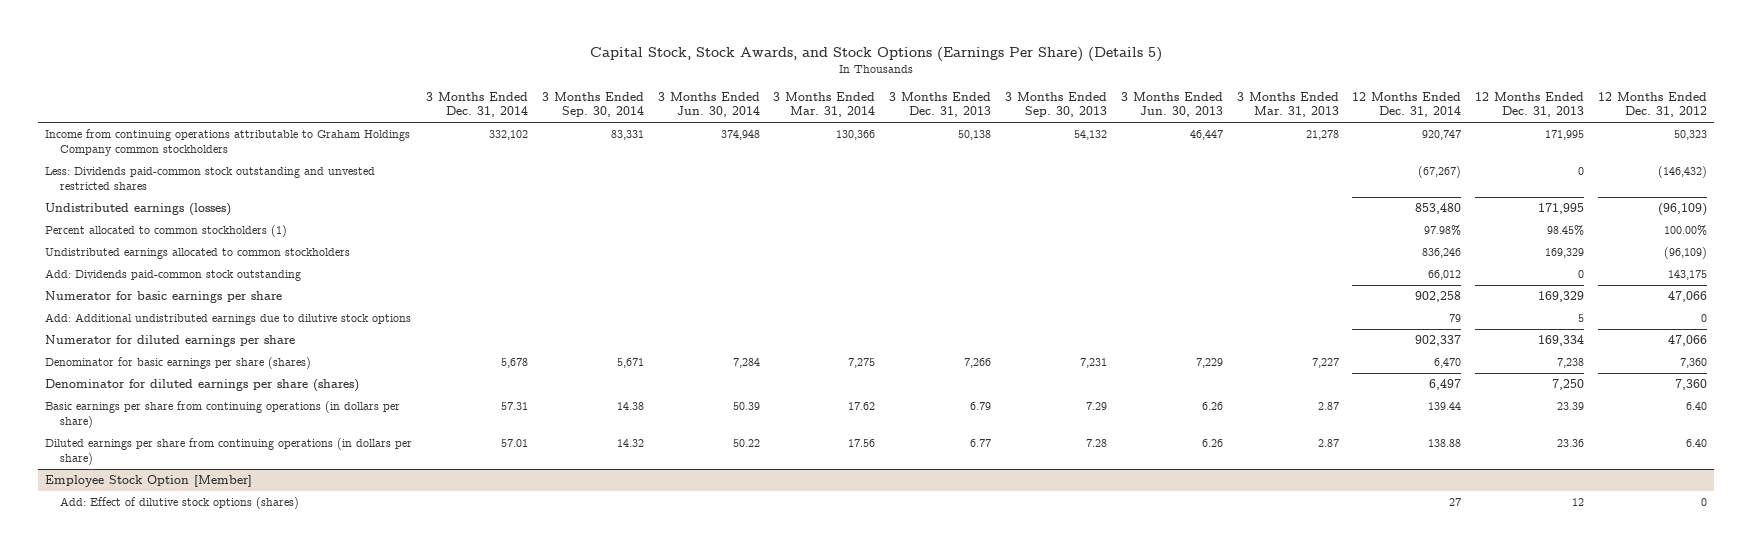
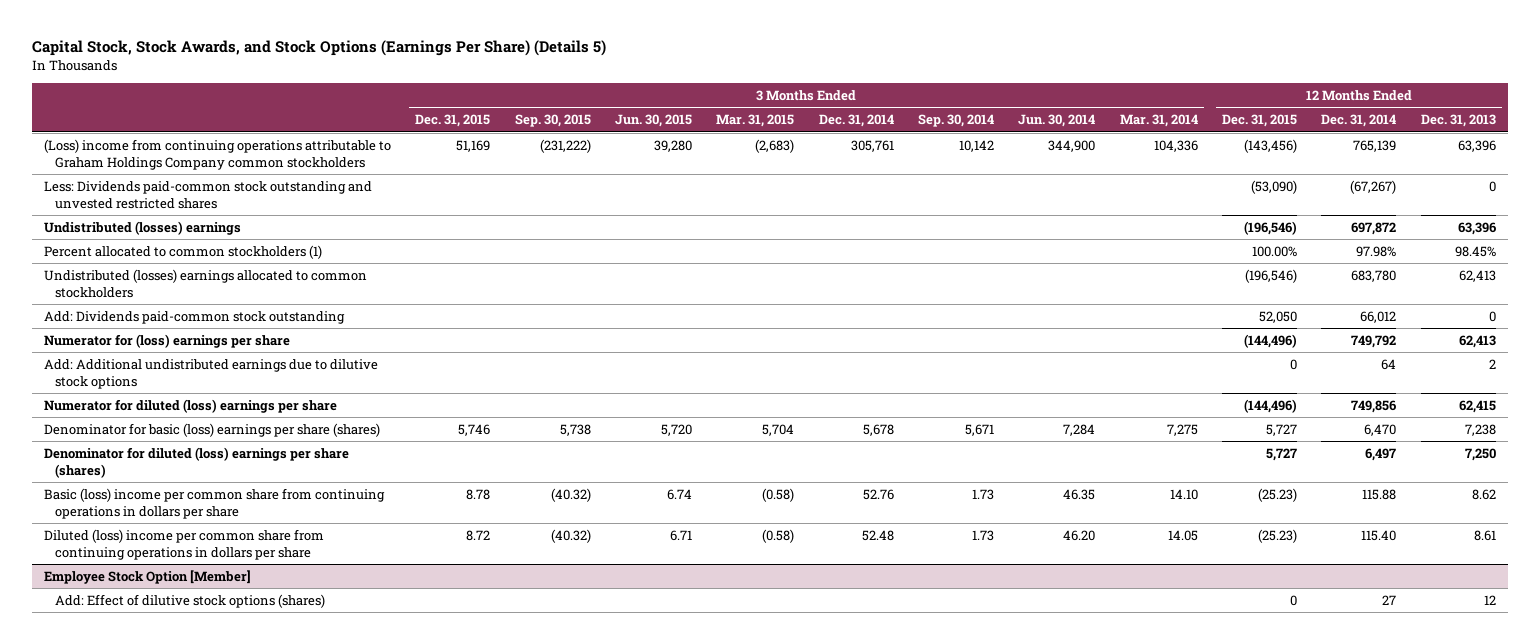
- | 3 Months Ended Dec. 31, 2014 | 3 Months Ended Sep. 30, 2014 | 3 Months Ended Jun. 30, 2014 | 3 Months Ended Mar. 31, 2014 | 3 Months Ended Dec. 31, 2013 | 3 Months Ended Sep. 30, 2013 | 3 Months Ended Jun. 30, 2013 | 3 Months Ended Mar. 31, 2013 | 12 Months Ended Dec. 31, 2014 | 12 Months Ended Dec. 31, 2013 | 12 Months Ended Dec. 31, 2012
+ | 3 Months Ended Dec. 31, 2015 | 3 Months Ended Sep. 30, 2015 | 3 Months Ended Jun. 30, 2015 | 3 Months Ended Mar. 31, 2015 | 3 Months Ended Dec. 31, 2014 | 3 Months Ended Sep. 30, 2014 | 3 Months Ended Jun. 30, 2014 | 3 Months Ended Mar. 31, 2014 | 12 Months Ended Dec. 31, 2015 | 12 Months Ended Dec. 31, 2014 | 12 Months Ended Dec. 31, 2013
- Income from continuing operations attributable to Graham Holdings Company common stockholders | 332,102 | 83,331 | 374,948 | 130,366 | 50,138 | 54,132 | 46,447 | 21,278 | 920,747 | 171,995 | 50,323
+ (Loss) income from continuing operations attributable to Graham Holdings Company common stockholders | 51,169 | (231,222) | 39,280 | (2,683) | 305,761 | 10,142 | 344,900 | 104,336 | (143,456) | 765,139 | 63,396
- Undistributed earnings (losses) | | | | | | | | | 853,480 | 171,995 | (96,109)
+ Undistributed (losses) earnings | | | | | | | | | (196,546) | 697,872 | 63,396
- Undistributed earnings allocated to common stockholders | | | | | | | | | 836,246 | 169,329 | (96,109)
+ Undistributed (losses) earnings allocated to common stockholders | | | | | | | | | (196,546) | 683,780 | 62,413
- Numerator for basic earnings per share | | | | | | | | | 902,258 | 169,329 | 47,066
- Add: Additional undistributed earnings due to dilutive stock options | | | | | | | | | 79 | 5 | 0
- Numerator for diluted earnings per share | | | | | | | | | 902,337 | 169,334 | 47,066
- Denominator for basic earnings per share (shares) | 5,678 | 5,671 | 7,284 | 7,275 | 7,266 | 7,231 | 7,229 | 7,227 | 6,470 | 7,238 | 7,360
- Denominator for diluted earnings per share (shares) | | | | | | | | | 6,497 | 7,250 | 7,360
- Basic earnings per share from continuing operations (in dollars per share) | 57.31 | 14.38 | 50.39 | 17.62 | 6.79 | 7.29 | 6.26 | 2.87 | 139.44 | 23.39 | 6.40
- Diluted earnings per share from continuing operations (in dollars per share) | 57.01 | 14.32 | 50.22 | 17.56 | 6.77 | 7.28 | 6.26 | 2.87 | 138.88 | 23.36 | 6.40
+ Numerator for (loss) earnings per share | | | | | | | | | (144,496) | 749,792 | 62,413
+ Add: Additional undistributed earnings due to dilutive stock options | | | | | | | | | 0 | 64 | 2
+ Numerator for diluted (loss) earnings per share | | | | | | | | | (144,496) | 749,856 | 62,415
+ Denominator for basic (loss) earnings per share (shares) | 5,746 | 5,738 | 5,720 | 5,704 | 5,678 | 5,671 | 7,284 | 7,275 | 5,727 | 6,470 | 7,238
+ Denominator for diluted (loss) earnings per share (shares) | | | | | | | | | 5,727 | 6,497 | 7,250
+ Basic (loss) income per common share from continuing operations in dollars per share | 8.78 | (40.32) | 6.74 | (0.58) | 52.76 | 1.73 | 46.35 | 14.10 | (25.23) | 115.88 | 8.62
+ Diluted (loss) income per common share from continuing operations in dollars per share | 8.72 | (40.32) | 6.71 | (0.58) | 52.48 | 1.73 | 46.20 | 14.05 | (25.23) | 115.40 | 8.61

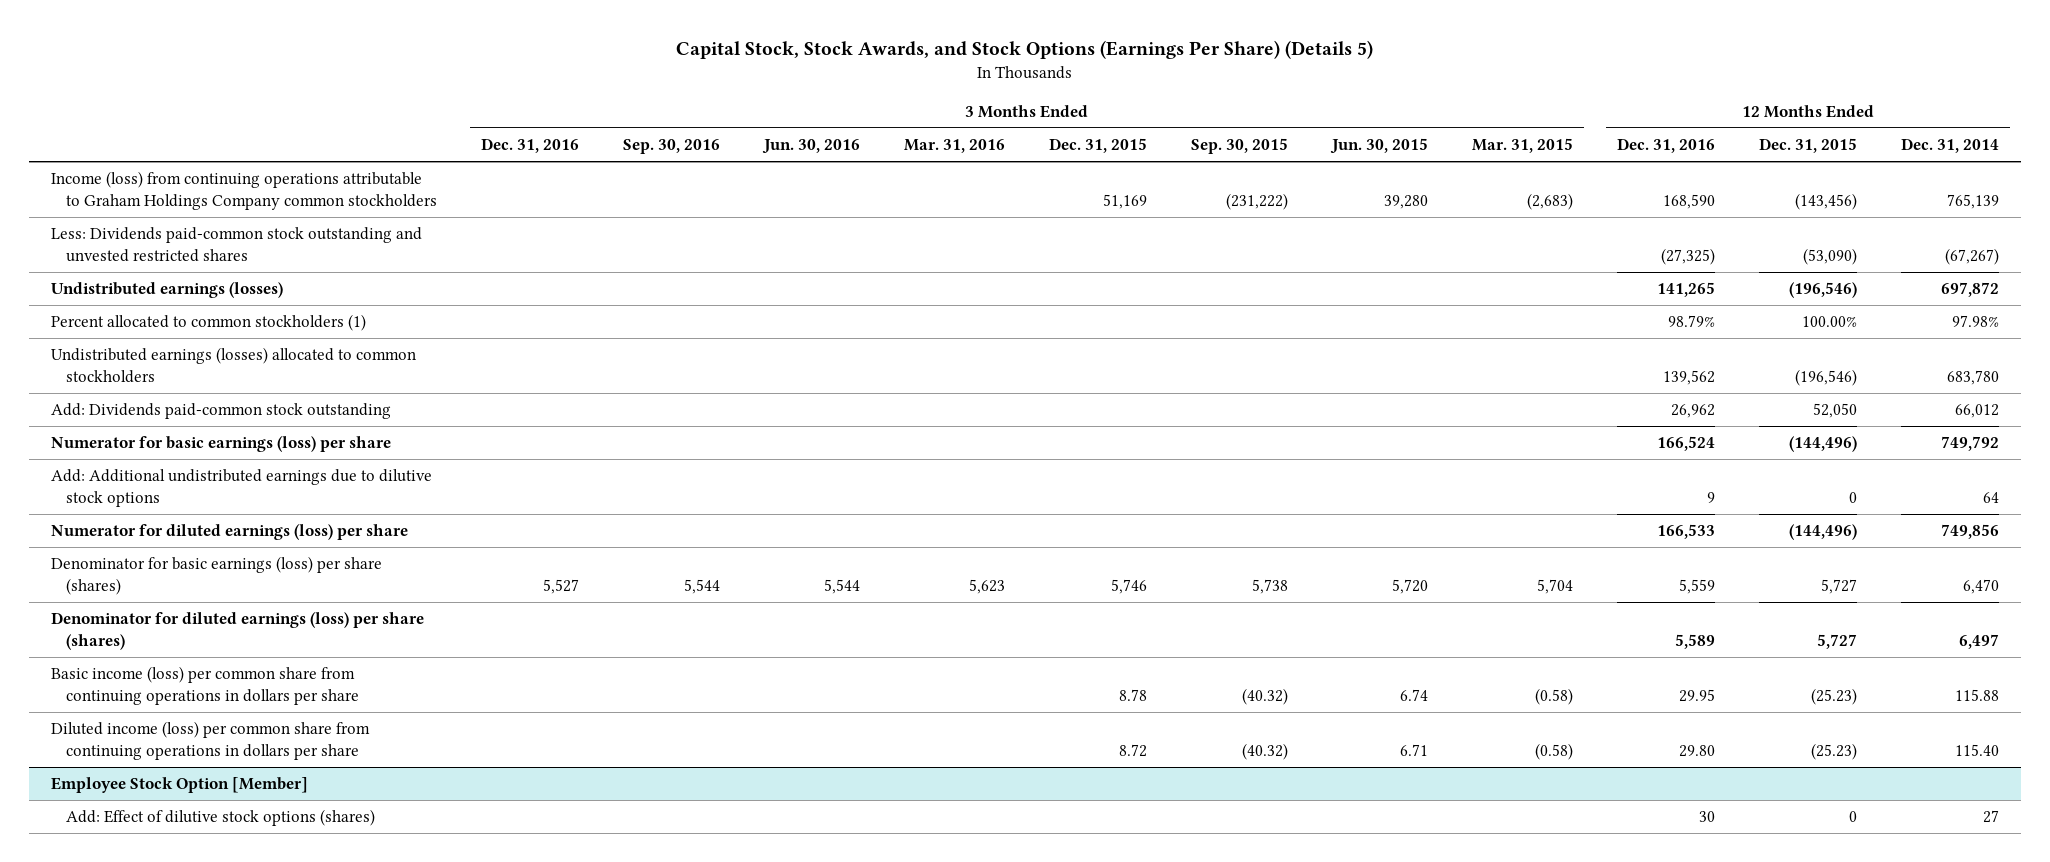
- | 3 Months Ended Dec. 31, 2015 | 3 Months Ended Sep. 30, 2015 | 3 Months Ended Jun. 30, 2015 | 3 Months Ended Mar. 31, 2015 | 3 Months Ended Dec. 31, 2014 | 3 Months Ended Sep. 30, 2014 | 3 Months Ended Jun. 30, 2014 | 3 Months Ended Mar. 31, 2014 | 12 Months Ended Dec. 31, 2015 | 12 Months Ended Dec. 31, 2014 | 12 Months Ended Dec. 31, 2013
+ | 3 Months Ended Dec. 31, 2016 | 3 Months Ended Sep. 30, 2016 | 3 Months Ended Jun. 30, 2016 | 3 Months Ended Mar. 31, 2016 | 3 Months Ended Dec. 31, 2015 | 3 Months Ended Sep. 30, 2015 | 3 Months Ended Jun. 30, 2015 | 3 Months Ended Mar. 31, 2015 | 12 Months Ended Dec. 31, 2016 | 12 Months Ended Dec. 31, 2015 | 12 Months Ended Dec. 31, 2014
- (Loss) income from continuing operations attributable to Graham Holdings Company common stockholders | 51,169 | (231,222) | 39,280 | (2,683) | 305,761 | 10,142 | 344,900 | 104,336 | (143,456) | 765,139 | 63,396
+ Income (loss) from continuing operations attributable to Graham Holdings Company common stockholders | | | | | 51,169 | (231,222) | 39,280 | (2,683) | 168,590 | (143,456) | 765,139
- Undistributed (losses) earnings | | | | | | | | | (196,546) | 697,872 | 63,396
+ Undistributed earnings (losses) | | | | | | | | | 141,265 | (196,546) | 697,872
- Undistributed (losses) earnings allocated to common stockholders | | | | | | | | | (196,546) | 683,780 | 62,413
+ Undistributed earnings (losses) allocated to common stockholders | | | | | | | | | 139,562 | (196,546) | 683,780
- Numerator for (loss) earnings per share | | | | | | | | | (144,496) | 749,792 | 62,413
+ Numerator for basic earnings (loss) per share | | | | | | | | | 166,524 | (144,496) | 749,792
- Numerator for diluted (loss) earnings per share | | | | | | | | | (144,496) | 749,856 | 62,415
- Denominator for basic (loss) earnings per share (shares) | 5,746 | 5,738 | 5,720 | 5,704 | 5,678 | 5,671 | 7,284 | 7,275 | 5,727 | 6,470 | 7,238
- Denominator for diluted (loss) earnings per share (shares) | | | | | | | | | 5,727 | 6,497 | 7,250
- Basic (loss) income per common share from continuing operations in dollars per share | 8.78 | (40.32) | 6.74 | (0.58) | 52.76 | 1.73 | 46.35 | 14.10 | (25.23) | 115.88 | 8.62
- Diluted (loss) income per common share from continuing operations in dollars per share | 8.72 | (40.32) | 6.71 | (0.58) | 52.48 | 1.73 | 46.20 | 14.05 | (25.23) | 115.40 | 8.61
+ Numerator for diluted earnings (loss) per share | | | | | | | | | 166,533 | (144,496) | 749,856
+ Denominator for basic earnings (loss) per share (shares) | 5,527 | 5,544 | 5,544 | 5,623 | 5,746 | 5,738 | 5,720 | 5,704 | 5,559 | 5,727 | 6,470
+ Denominator for diluted earnings (loss) per share (shares) | | | | | | | | | 5,589 | 5,727 | 6,497
+ Basic income (loss) per common share from continuing operations in dollars per share | | | | | 8.78 | (40.32) | 6.74 | (0.58) | 29.95 | (25.23) | 115.88
+ Diluted income (loss) per common share from continuing operations in dollars per share | | | | | 8.72 | (40.32) | 6.71 | (0.58) | 29.80 | (25.23) | 115.40

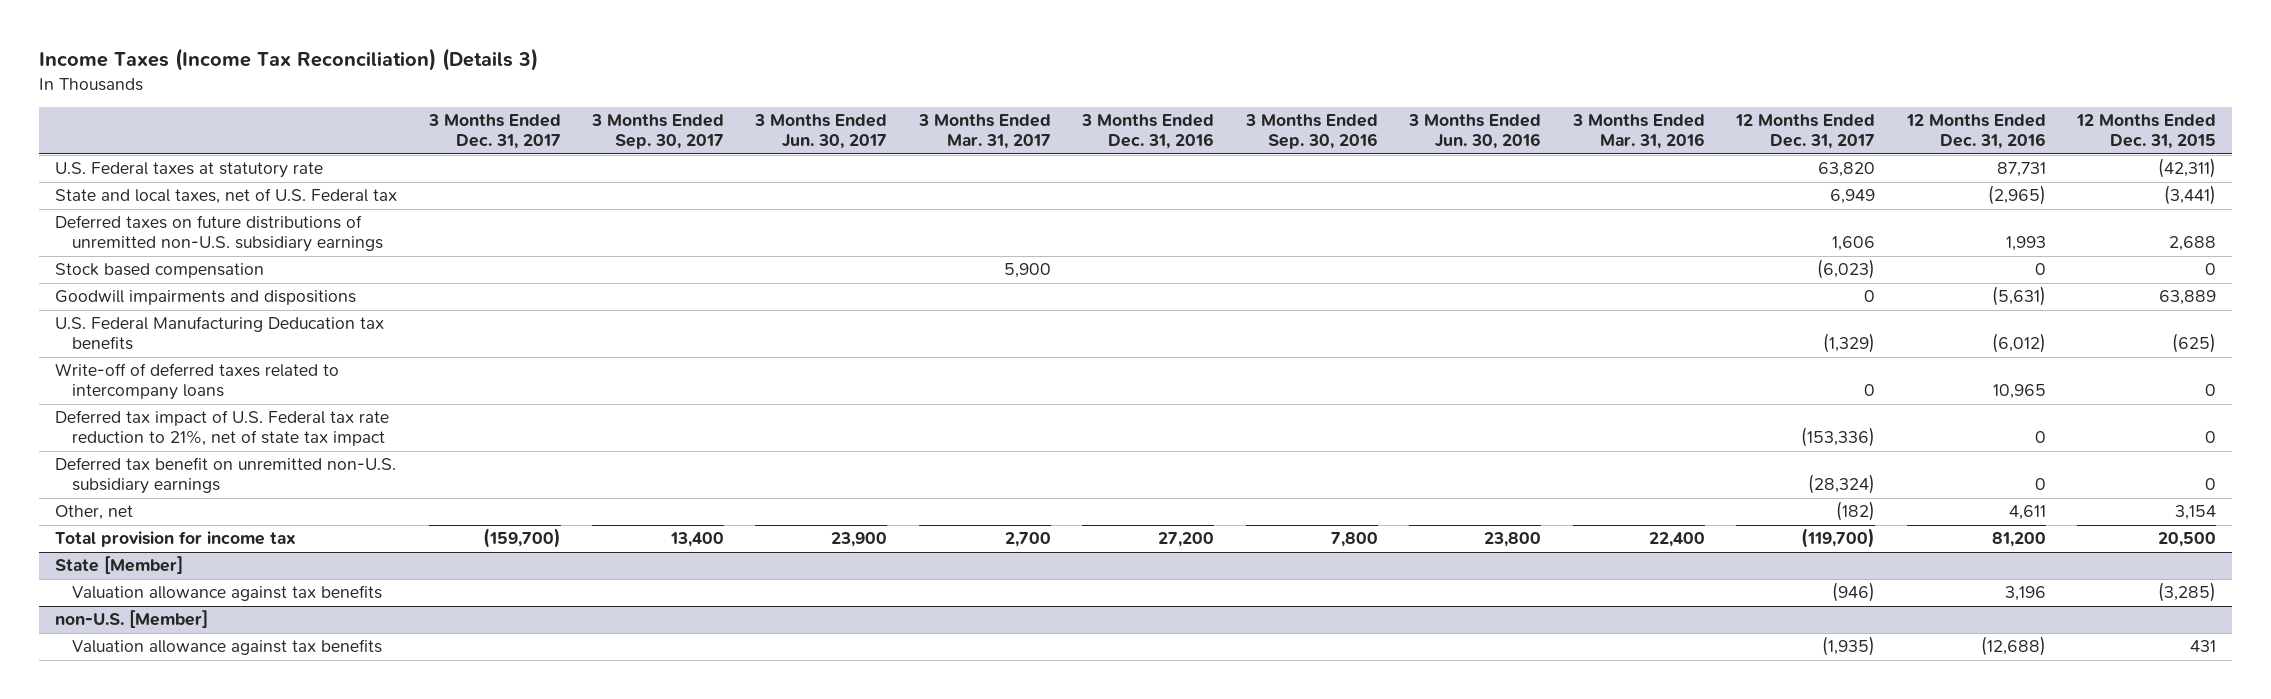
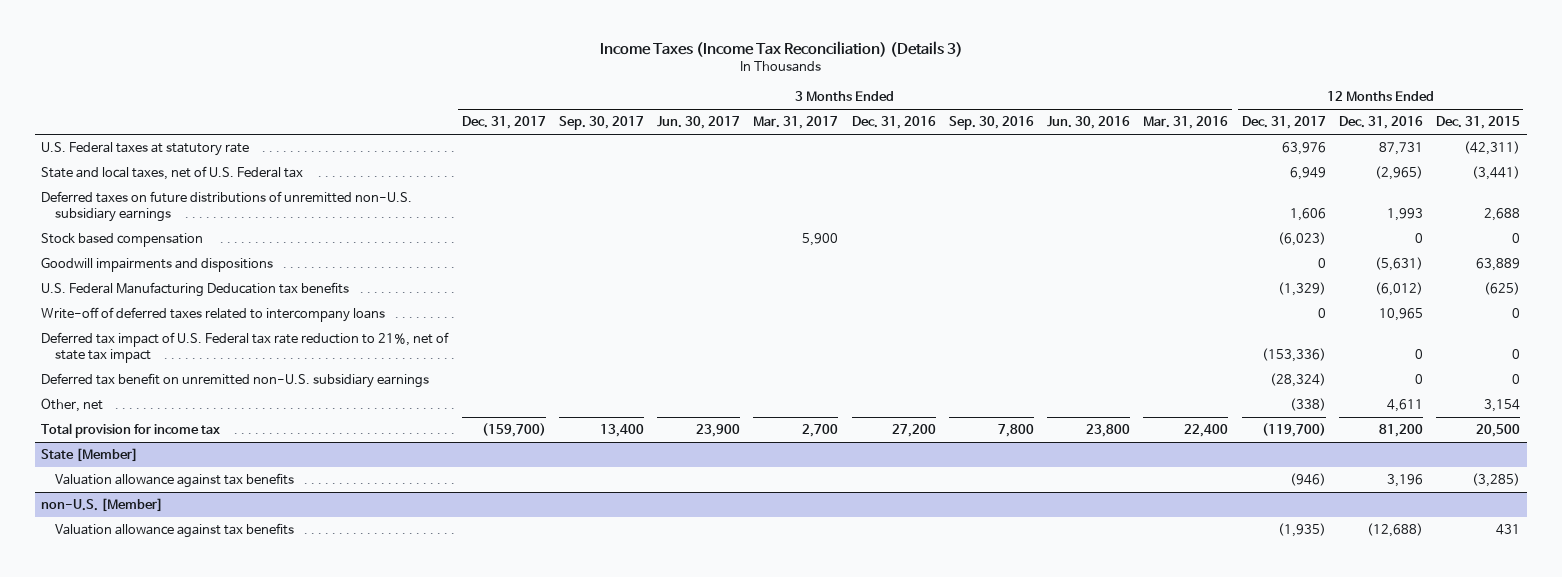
- U.S. Federal taxes at statutory rate | | | | | | | | | 63,820 | 87,731 | (42,311)
+ U.S. Federal taxes at statutory rate | | | | | | | | | 63,976 | 87,731 | (42,311)
- Other, net | | | | | | | | | (182) | 4,611 | 3,154
+ Other, net | | | | | | | | | (338) | 4,611 | 3,154

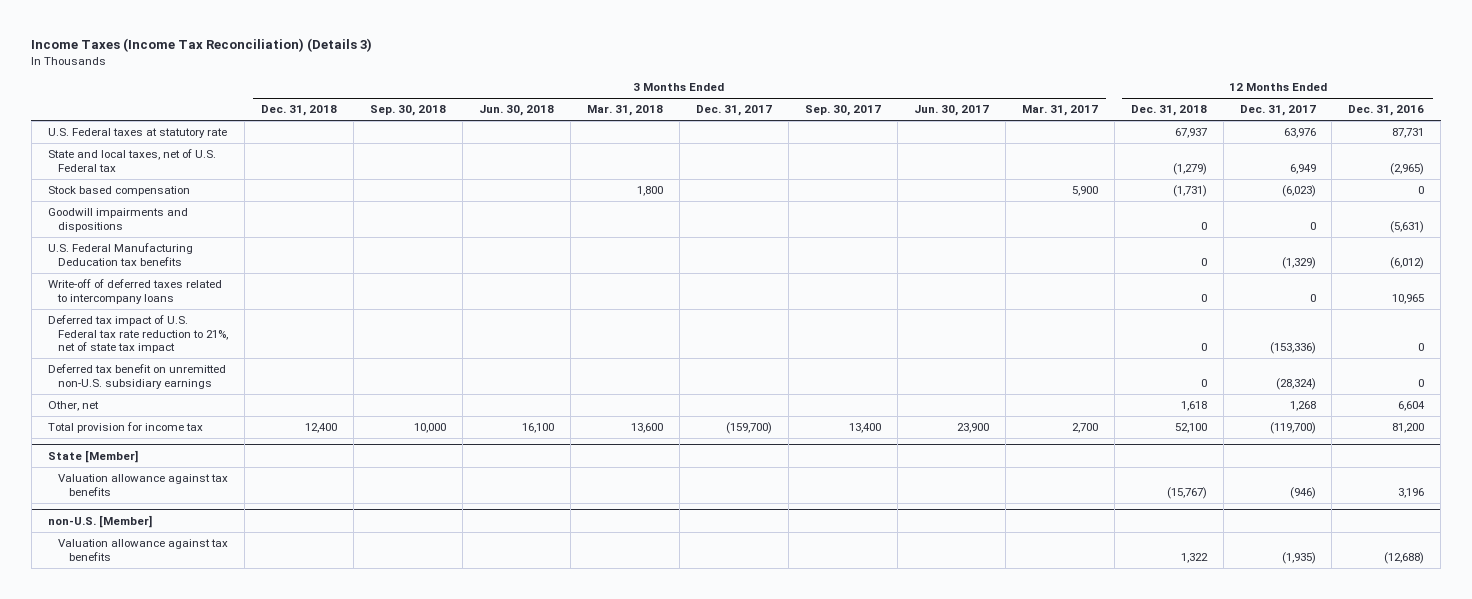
- | 3 Months Ended Dec. 31, 2017 | 3 Months Ended Sep. 30, 2017 | 3 Months Ended Jun. 30, 2017 | 3 Months Ended Mar. 31, 2017 | 3 Months Ended Dec. 31, 2016 | 3 Months Ended Sep. 30, 2016 | 3 Months Ended Jun. 30, 2016 | 3 Months Ended Mar. 31, 2016 | 12 Months Ended Dec. 31, 2017 | 12 Months Ended Dec. 31, 2016 | 12 Months Ended Dec. 31, 2015
+ | 3 Months Ended Dec. 31, 2018 | 3 Months Ended Sep. 30, 2018 | 3 Months Ended Jun. 30, 2018 | 3 Months Ended Mar. 31, 2018 | 3 Months Ended Dec. 31, 2017 | 3 Months Ended Sep. 30, 2017 | 3 Months Ended Jun. 30, 2017 | 3 Months Ended Mar. 31, 2017 | 12 Months Ended Dec. 31, 2018 | 12 Months Ended Dec. 31, 2017 | 12 Months Ended Dec. 31, 2016
- Deferred taxes on future distributions of unremitted non-U.S. subsidiary earnings | | | | | | | | | 1,606 | 1,993 | 2,688
- Other, net | | | | | | | | | (338) | 4,611 | 3,154
+ Other, net | | | | | | | | | 1,618 | 1,268 | 6,604

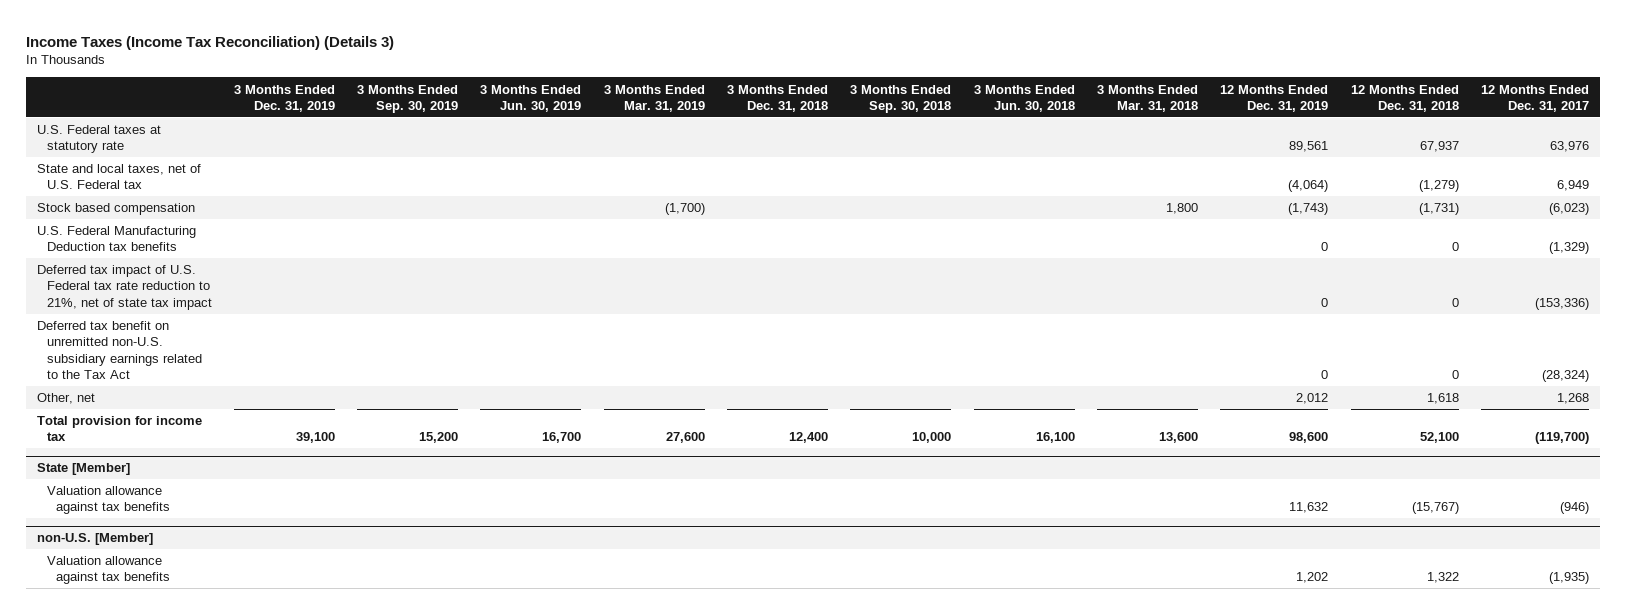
- | 3 Months Ended Dec. 31, 2018 | 3 Months Ended Sep. 30, 2018 | 3 Months Ended Jun. 30, 2018 | 3 Months Ended Mar. 31, 2018 | 3 Months Ended Dec. 31, 2017 | 3 Months Ended Sep. 30, 2017 | 3 Months Ended Jun. 30, 2017 | 3 Months Ended Mar. 31, 2017 | 12 Months Ended Dec. 31, 2018 | 12 Months Ended Dec. 31, 2017 | 12 Months Ended Dec. 31, 2016
+ | 3 Months Ended Dec. 31, 2019 | 3 Months Ended Sep. 30, 2019 | 3 Months Ended Jun. 30, 2019 | 3 Months Ended Mar. 31, 2019 | 3 Months Ended Dec. 31, 2018 | 3 Months Ended Sep. 30, 2018 | 3 Months Ended Jun. 30, 2018 | 3 Months Ended Mar. 31, 2018 | 12 Months Ended Dec. 31, 2019 | 12 Months Ended Dec. 31, 2018 | 12 Months Ended Dec. 31, 2017
- Goodwill impairments and dispositions | | | | | | | | | 0 | 0 | (5,631)
- U.S. Federal Manufacturing Deducation tax benefits | | | | | | | | | 0 | (1,329) | (6,012)
- Write-off of deferred taxes related to intercompany loans | | | | | | | | | 0 | 0 | 10,965
+ U.S. Federal Manufacturing Deduction tax benefits | | | | | | | | | 0 | 0 | (1,329)
- Deferred tax benefit on unremitted non-U.S. subsidiary earnings | | | | | | | | | 0 | (28,324) | 0
+ Deferred tax benefit on unremitted non-U.S. subsidiary earnings related to the Tax Act | | | | | | | | | 0 | 0 | (28,324)

